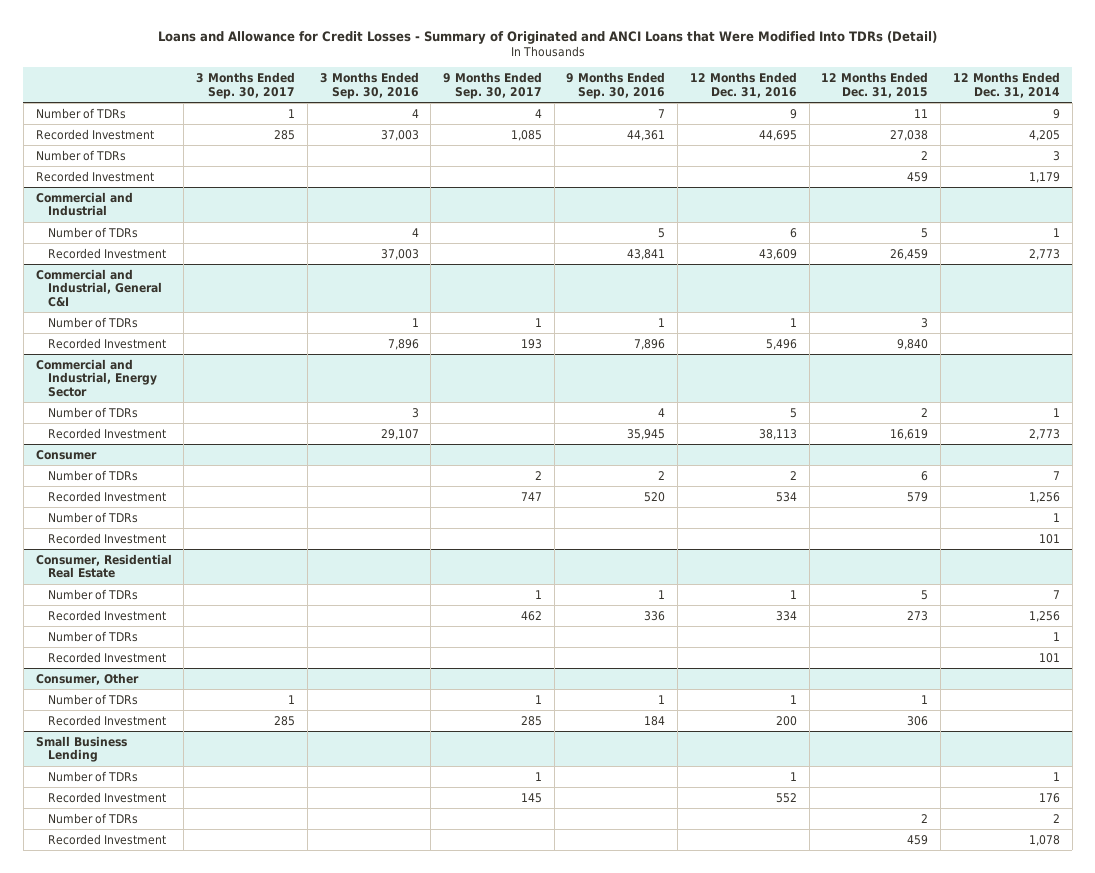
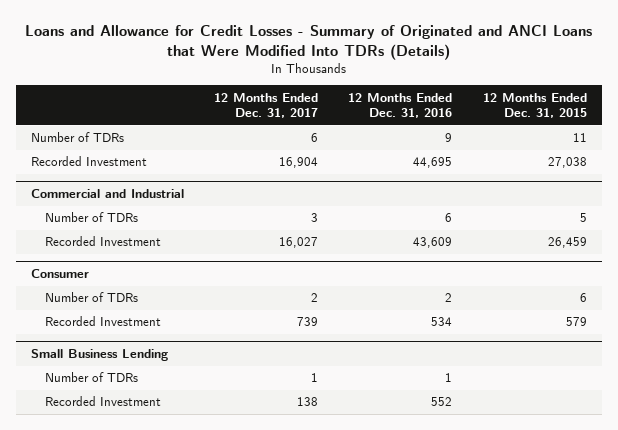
- Loans and Allowance for Credit Losses - Summary of Originated and ANCI Loans that Were Modified Into TDRs (Detail)
+ Loans and Allowance for Credit Losses - Summary of Originated and ANCI Loans that Were Modified Into TDRs (Details)
- | 3 Months Ended Sep. 30, 2017 | 3 Months Ended Sep. 30, 2016 | 9 Months Ended Sep. 30, 2017 | 9 Months Ended Sep. 30, 2016 | 12 Months Ended Dec. 31, 2016 | 12 Months Ended Dec. 31, 2015 | 12 Months Ended Dec. 31, 2014
+ | 12 Months Ended Dec. 31, 2017 | 12 Months Ended Dec. 31, 2016 | 12 Months Ended Dec. 31, 2015
- Number of TDRs | | | | | | 2 | 3
- Recorded Investment | | | | | | 459 | 1,179
- Commercial and Industrial, General C&I
- Number of TDRs | | 1 | 1 | 1 | 1 | 3 |
- Recorded Investment | | 7,896 | 193 | 7,896 | 5,496 | 9,840 |
- Commercial and Industrial, Energy Sector
- Number of TDRs | | 3 | | 4 | 5 | 2 | 1
- Recorded Investment | | 29,107 | | 35,945 | 38,113 | 16,619 | 2,773
@ Consumer
- Number of TDRs | | | | | | | 1
- Recorded Investment | | | | | | | 101
- Consumer, Residential Real Estate
- Number of TDRs | | | 1 | 1 | 1 | 5 | 7
- Recorded Investment | | | 462 | 336 | 334 | 273 | 1,256
- Number of TDRs | | | | | | | 1
- Recorded Investment | | | | | | | 101
- Consumer, Other
- Number of TDRs | 1 | | 1 | 1 | 1 | 1 |
- Recorded Investment | 285 | | 285 | 184 | 200 | 306 |
@ Small Business Lending
- Number of TDRs | | | | | | 2 | 2
- Recorded Investment | | | | | | 459 | 1,078

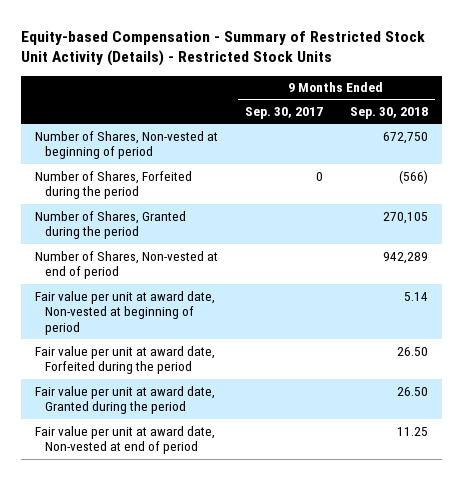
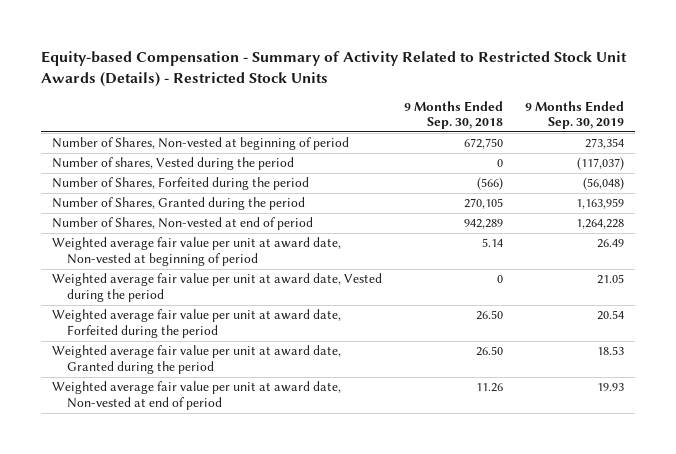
- Equity-based Compensation - Summary of Restricted Stock Unit Activity (Details) - Restricted Stock Units
+ Equity-based Compensation - Summary of Activity Related to Restricted Stock Unit Awards (Details) - Restricted Stock Units
- | 9 Months Ended Sep. 30, 2017 | 9 Months Ended Sep. 30, 2018
+ | 9 Months Ended Sep. 30, 2018 | 9 Months Ended Sep. 30, 2019
+ Number of shares, Vested during the period | 0 | (117,037)
- Fair value per unit at award date, Non-vested at beginning of period | | 5.14
- Fair value per unit at award date, Forfeited during the period | | 26.50
- Fair value per unit at award date, Granted during the period | | 26.50
- Fair value per unit at award date, Non-vested at end of period | | 11.25
+ Weighted average fair value per unit at award date, Non-vested at beginning of period | 5.14 | 26.49
+ Weighted average fair value per unit at award date, Vested during the period | 0 | 21.05
+ Weighted average fair value per unit at award date, Forfeited during the period | 26.50 | 20.54
+ Weighted average fair value per unit at award date, Granted during the period | 26.50 | 18.53
+ Weighted average fair value per unit at award date, Non-vested at end of period | 11.26 | 19.93

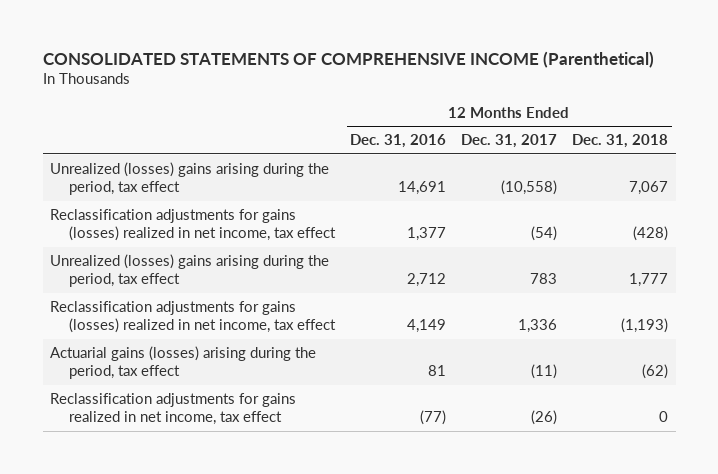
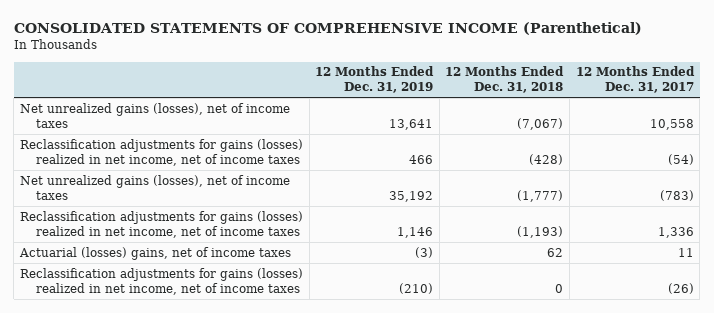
- | 12 Months Ended Dec. 31, 2016 | 12 Months Ended Dec. 31, 2017 | 12 Months Ended Dec. 31, 2018
+ | 12 Months Ended Dec. 31, 2019 | 12 Months Ended Dec. 31, 2018 | 12 Months Ended Dec. 31, 2017
- Unrealized (losses) gains arising during the period, tax effect | 14,691 | (10,558) | 7,067
- Reclassification adjustments for gains (losses) realized in net income, tax effect | 1,377 | (54) | (428)
- Unrealized (losses) gains arising during the period, tax effect | 2,712 | 783 | 1,777
- Reclassification adjustments for gains (losses) realized in net income, tax effect | 4,149 | 1,336 | (1,193)
- Actuarial gains (losses) arising during the period, tax effect | 81 | (11) | (62)
- Reclassification adjustments for gains realized in net income, tax effect | (77) | (26) | 0
+ Net unrealized gains (losses), net of income taxes | 13,641 | (7,067) | 10,558
+ Reclassification adjustments for gains (losses) realized in net income, net of income taxes | 466 | (428) | (54)
+ Net unrealized gains (losses), net of income taxes | 35,192 | (1,777) | (783)
+ Reclassification adjustments for gains (losses) realized in net income, net of income taxes | 1,146 | (1,193) | 1,336
+ Actuarial (losses) gains, net of income taxes | (3) | 62 | 11
+ Reclassification adjustments for gains (losses) realized in net income, net of income taxes | (210) | 0 | (26)

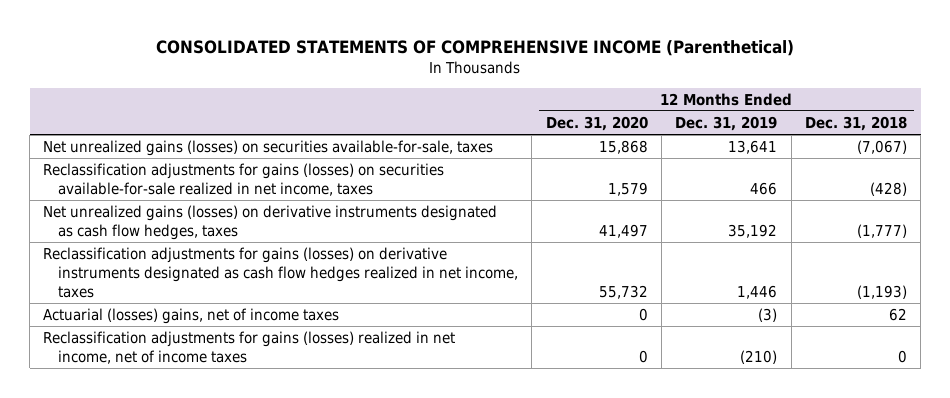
- | 12 Months Ended Dec. 31, 2019 | 12 Months Ended Dec. 31, 2018 | 12 Months Ended Dec. 31, 2017
+ | 12 Months Ended Dec. 31, 2020 | 12 Months Ended Dec. 31, 2019 | 12 Months Ended Dec. 31, 2018
- Net unrealized gains (losses), net of income taxes | 13,641 | (7,067) | 10,558
- Reclassification adjustments for gains (losses) realized in net income, net of income taxes | 466 | (428) | (54)
- Net unrealized gains (losses), net of income taxes | 35,192 | (1,777) | (783)
- Reclassification adjustments for gains (losses) realized in net income, net of income taxes | 1,146 | (1,193) | 1,336
+ Net unrealized gains (losses) on securities available-for-sale, taxes | 15,868 | 13,641 | (7,067)
+ Reclassification adjustments for gains (losses) on securities available-for-sale realized in net income, taxes | 1,579 | 466 | (428)
+ Net unrealized gains (losses) on derivative instruments designated as cash flow hedges, taxes | 41,497 | 35,192 | (1,777)
+ Reclassification adjustments for gains (losses) on derivative instruments designated as cash flow hedges realized in net income, taxes | 55,732 | 1,446 | (1,193)

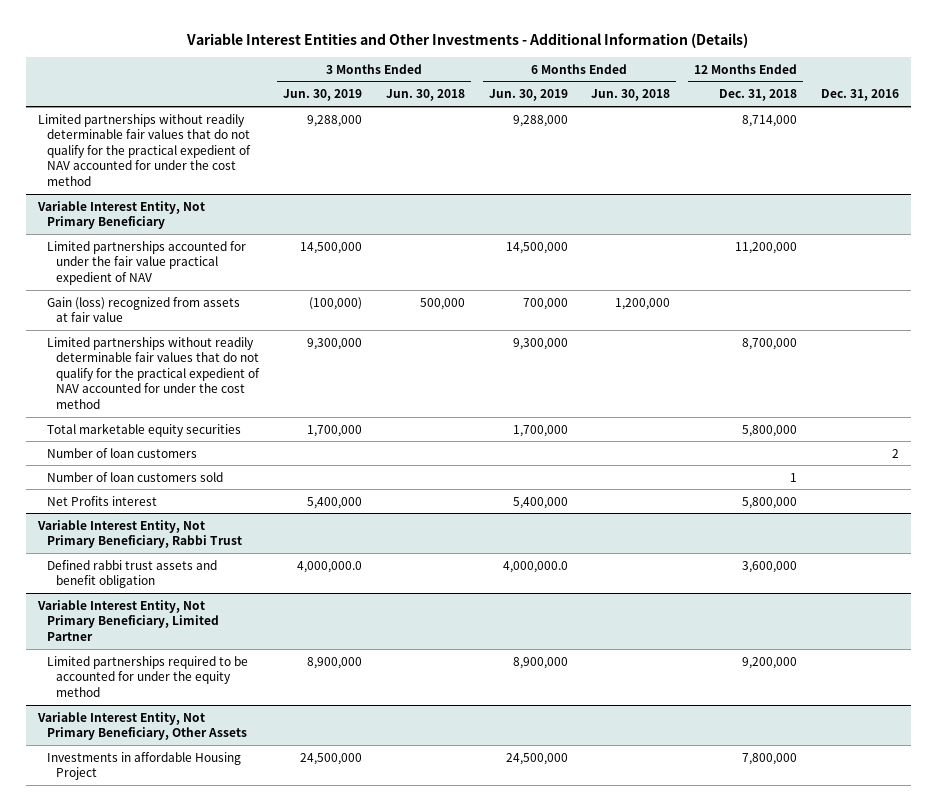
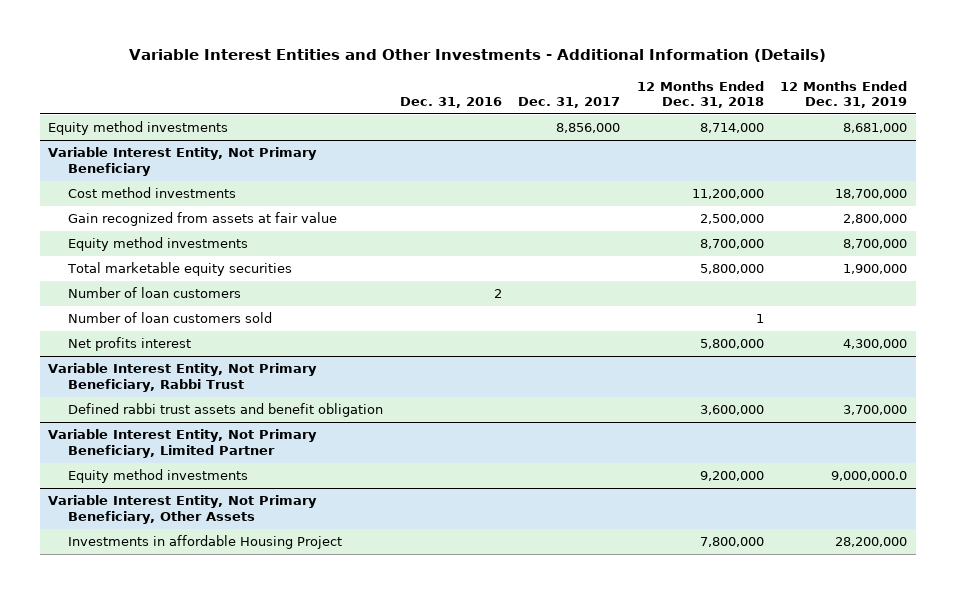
- | 3 Months Ended Jun. 30, 2019 | 3 Months Ended Jun. 30, 2018 | 6 Months Ended Jun. 30, 2019 | 6 Months Ended Jun. 30, 2018 | 12 Months Ended Dec. 31, 2018 | Dec. 31, 2016
+ | Dec. 31, 2016 | Dec. 31, 2017 | 12 Months Ended Dec. 31, 2018 | 12 Months Ended Dec. 31, 2019
- Limited partnerships without readily determinable fair values that do not qualify for the practical expedient of NAV accounted for under the cost method | 9,288,000 | | 9,288,000 | | 8,714,000 |
+ Equity method investments | | 8,856,000 | 8,714,000 | 8,681,000
@ Variable Interest Entity, Not Primary Beneficiary
- Limited partnerships accounted for under the fair value practical expedient of NAV | 14,500,000 | | 14,500,000 | | 11,200,000 |
- Gain (loss) recognized from assets at fair value | (100,000) | 500,000 | 700,000 | 1,200,000 | |
- Limited partnerships without readily determinable fair values that do not qualify for the practical expedient of NAV accounted for under the cost method | 9,300,000 | | 9,300,000 | | 8,700,000 |
+ Cost method investments | | | 11,200,000 | 18,700,000
+ Gain recognized from assets at fair value | | | 2,500,000 | 2,800,000
+ Equity method investments | | | 8,700,000 | 8,700,000
- Net Profits interest | 5,400,000 | | 5,400,000 | | 5,800,000 |
+ Net profits interest | | | 5,800,000 | 4,300,000
@ Variable Interest Entity, Not Primary Beneficiary, Limited Partner
- Limited partnerships required to be accounted for under the equity method | 8,900,000 | | 8,900,000 | | 9,200,000 |
+ Equity method investments | | | 9,200,000 | 9,000,000.0

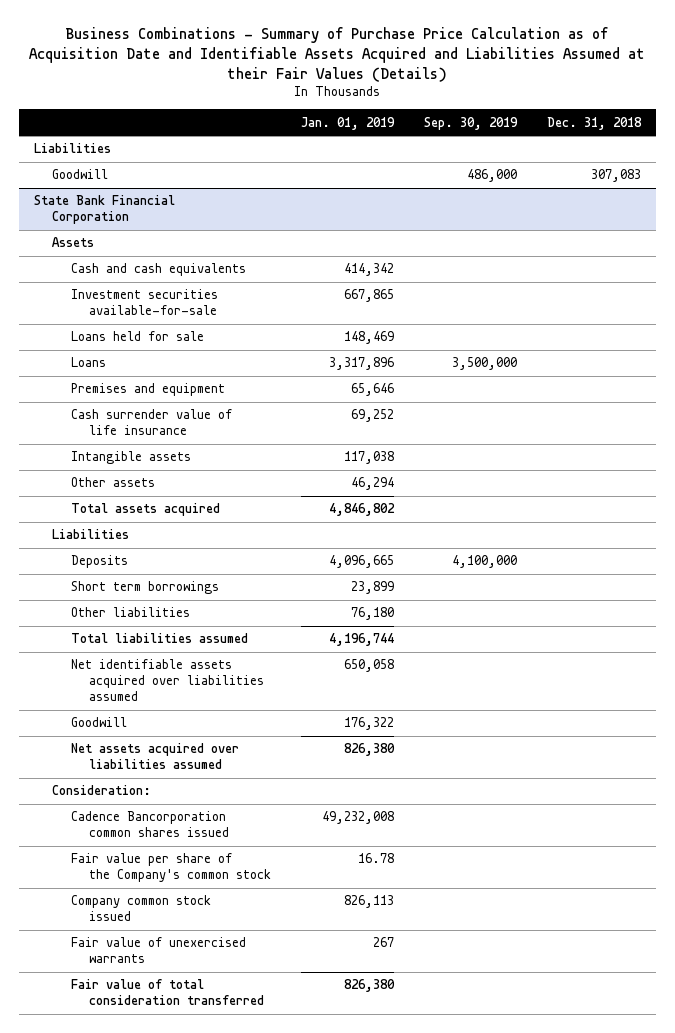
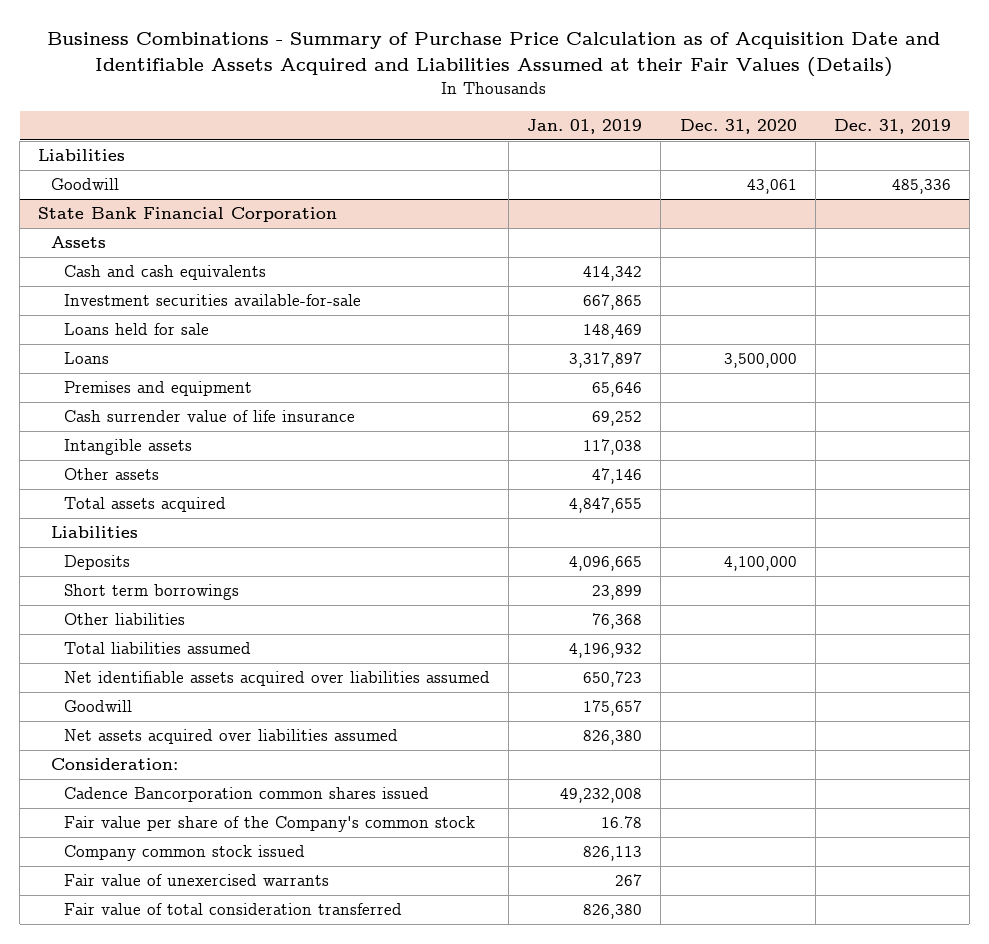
- | Jan. 01, 2019 | Sep. 30, 2019 | Dec. 31, 2018
+ | Jan. 01, 2019 | Dec. 31, 2020 | Dec. 31, 2019
@ State Bank Financial Corporation
- Loans | 3,317,896 | 3,500,000 |
+ Loans | 3,317,897 | 3,500,000 |
- Other assets | 46,294 | |
- Total assets acquired | 4,846,802 | |
+ Other assets | 47,146 | |
+ Total assets acquired | 4,847,655 | |
- Other liabilities | 76,180 | |
- Total liabilities assumed | 4,196,744 | |
- Net identifiable assets acquired over liabilities assumed | 650,058 | |
- Goodwill | 176,322 | |
+ Other liabilities | 76,368 | |
+ Total liabilities assumed | 4,196,932 | |
+ Net identifiable assets acquired over liabilities assumed | 650,723 | |
+ Goodwill | 175,657 | |

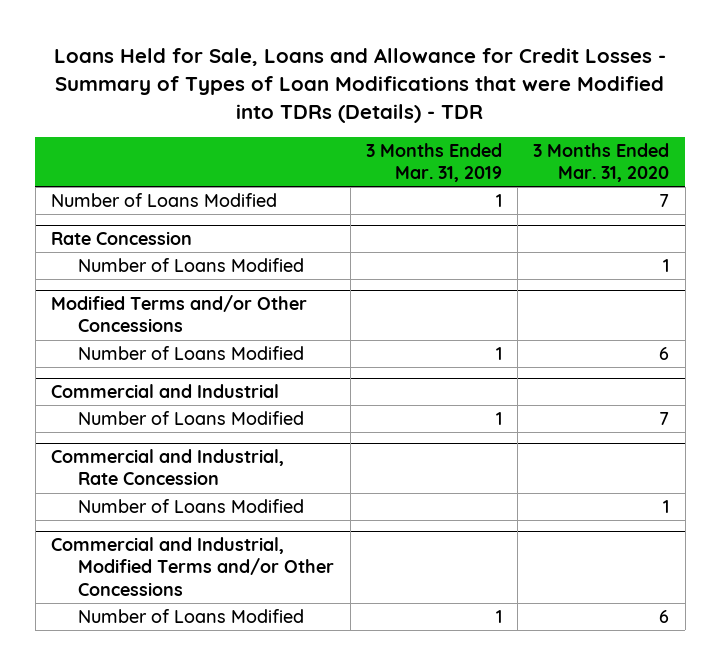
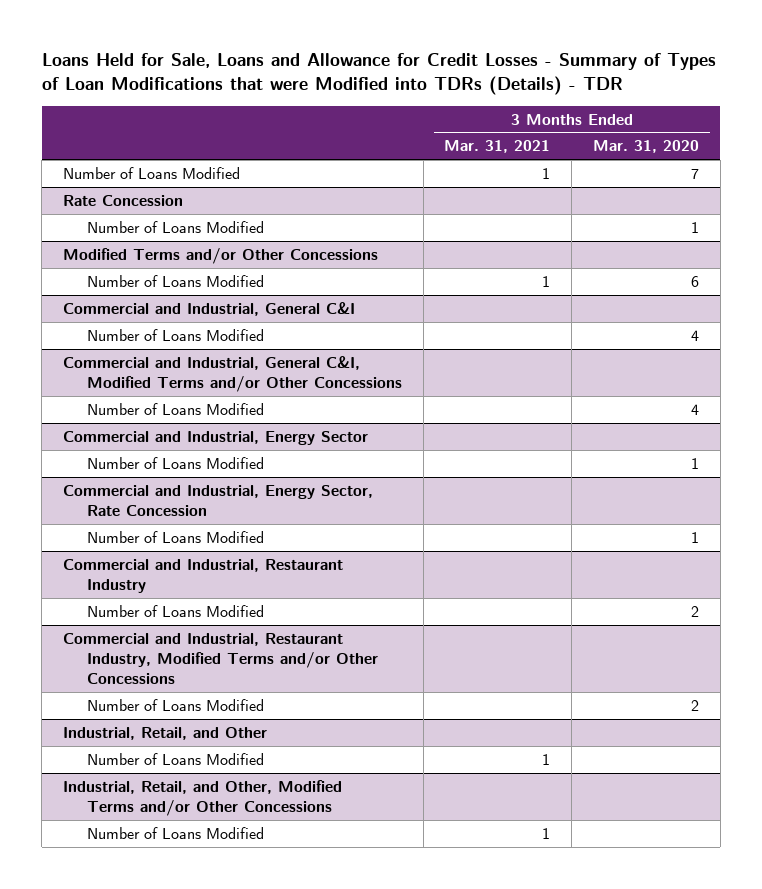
- | 3 Months Ended Mar. 31, 2019 | 3 Months Ended Mar. 31, 2020
+ | 3 Months Ended Mar. 31, 2021 | 3 Months Ended Mar. 31, 2020
- Commercial and Industrial
- Number of Loans Modified | 1 | 7
- Commercial and Industrial, Rate Concession
+ Commercial and Industrial, General C&I
+ Number of Loans Modified | | 4
+ Commercial and Industrial, General C&I, Modified Terms and/or Other Concessions
+ Number of Loans Modified | | 4
+ Commercial and Industrial, Energy Sector
- Commercial and Industrial, Modified Terms and/or Other Concessions
- Number of Loans Modified | 1 | 6
+ Commercial and Industrial, Energy Sector, Rate Concession
+ Number of Loans Modified | | 1
+ Commercial and Industrial, Restaurant Industry
+ Number of Loans Modified | | 2
+ Commercial and Industrial, Restaurant Industry, Modified Terms and/or Other Concessions
+ Number of Loans Modified | | 2
+ Industrial, Retail, and Other
+ Number of Loans Modified | 1 |
+ Industrial, Retail, and Other, Modified Terms and/or Other Concessions
+ Number of Loans Modified | 1 |

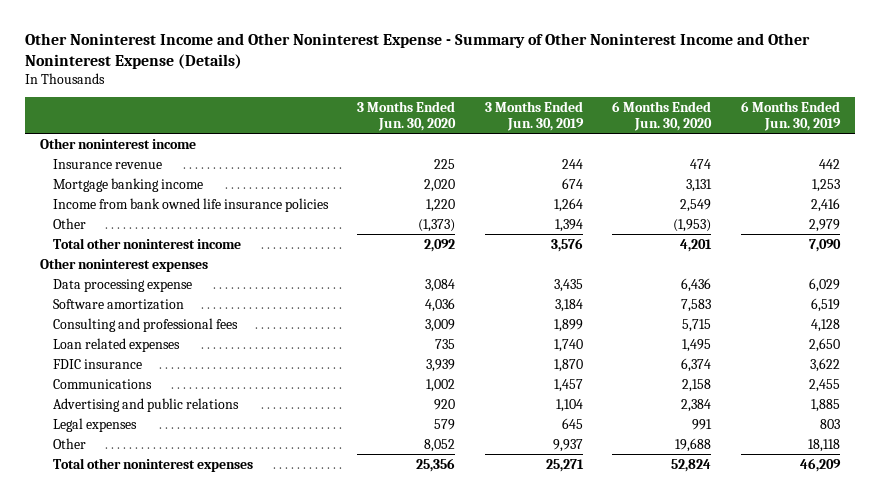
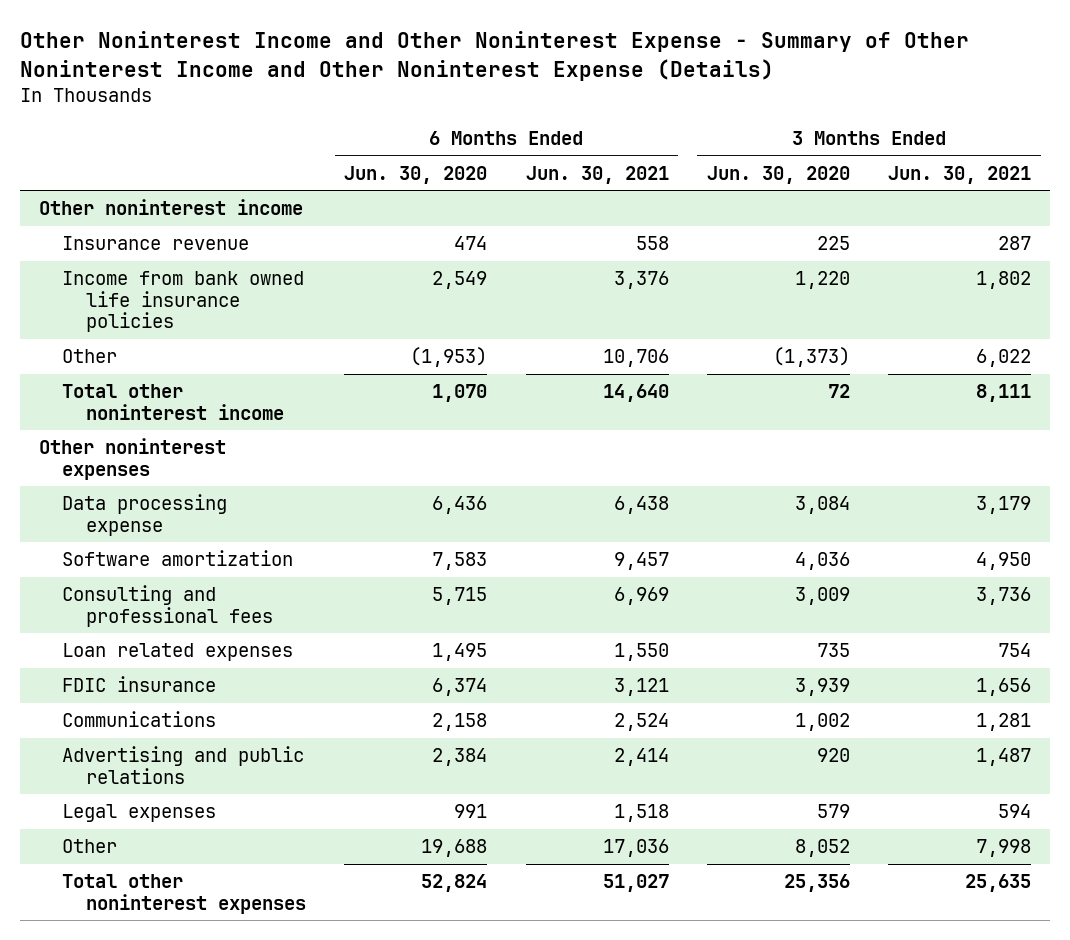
- | 3 Months Ended Jun. 30, 2020 | 3 Months Ended Jun. 30, 2019 | 6 Months Ended Jun. 30, 2020 | 6 Months Ended Jun. 30, 2019
+ | 6 Months Ended Jun. 30, 2020 | 6 Months Ended Jun. 30, 2021 | 3 Months Ended Jun. 30, 2020 | 3 Months Ended Jun. 30, 2021
- Mortgage banking income | 2,020 | 674 | 3,131 | 1,253
- Total other noninterest income | 2,092 | 3,576 | 4,201 | 7,090
+ Total other noninterest income | 1,070 | 14,640 | 72 | 8,111

